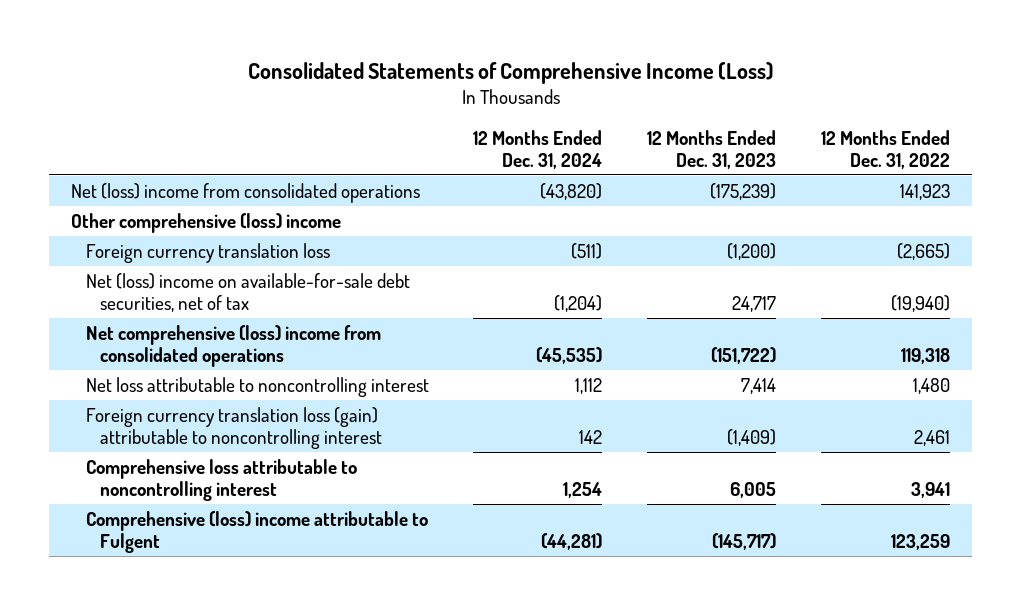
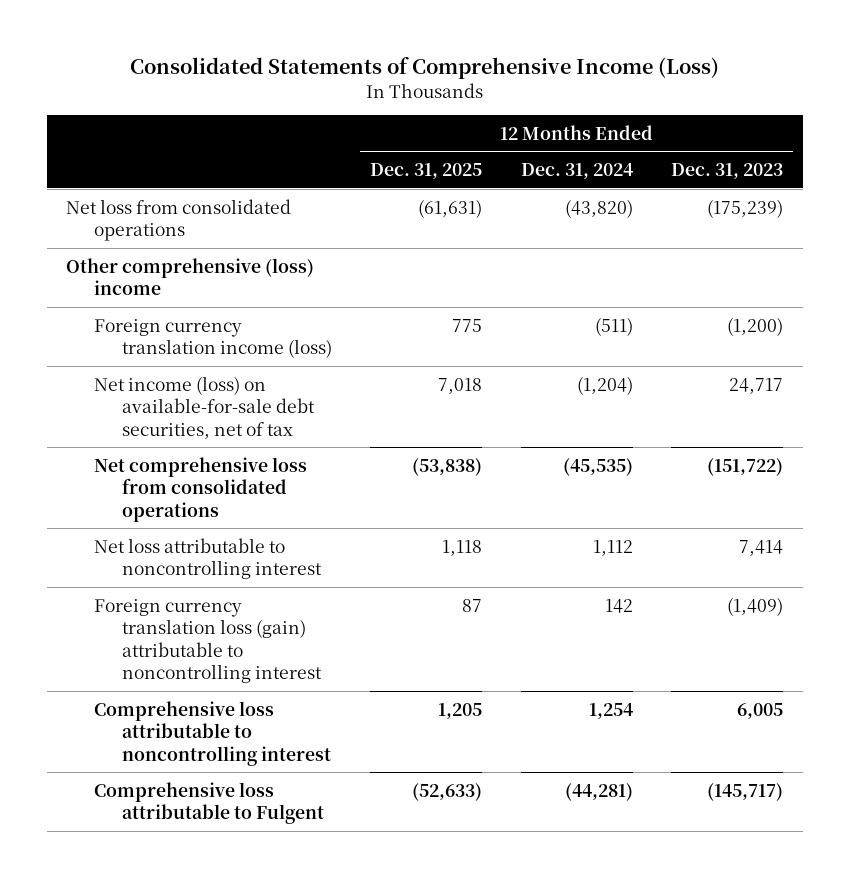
- | 12 Months Ended Dec. 31, 2024 | 12 Months Ended Dec. 31, 2023 | 12 Months Ended Dec. 31, 2022
+ | 12 Months Ended Dec. 31, 2025 | 12 Months Ended Dec. 31, 2024 | 12 Months Ended Dec. 31, 2023
- Net (loss) income from consolidated operations | (43,820) | (175,239) | 141,923
+ Net loss from consolidated operations | (61,631) | (43,820) | (175,239)
- Foreign currency translation loss | (511) | (1,200) | (2,665)
- Net (loss) income on available-for-sale debt securities, net of tax | (1,204) | 24,717 | (19,940)
- Net comprehensive (loss) income from consolidated operations | (45,535) | (151,722) | 119,318
+ Foreign currency translation income (loss) | 775 | (511) | (1,200)
+ Net income (loss) on available-for-sale debt securities, net of tax | 7,018 | (1,204) | 24,717
+ Net comprehensive loss from consolidated operations | (53,838) | (45,535) | (151,722)
- Comprehensive (loss) income attributable to Fulgent | (44,281) | (145,717) | 123,259
+ Comprehensive loss attributable to Fulgent | (52,633) | (44,281) | (145,717)

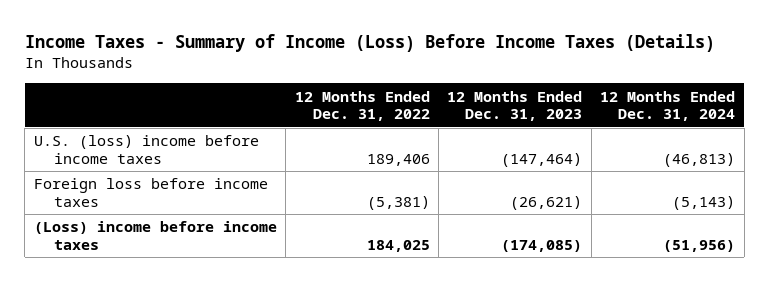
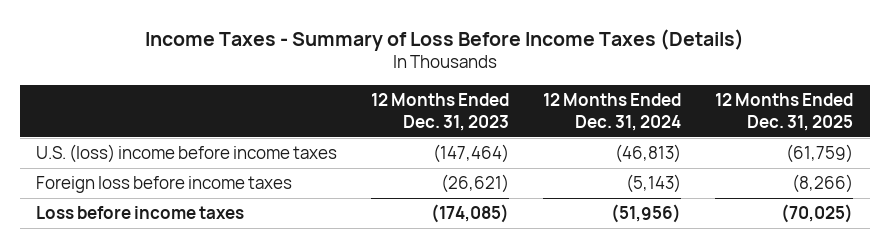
- Income Taxes - Summary of Income (Loss) Before Income Taxes (Details)
+ Income Taxes - Summary of Loss Before Income Taxes (Details)
- | 12 Months Ended Dec. 31, 2022 | 12 Months Ended Dec. 31, 2023 | 12 Months Ended Dec. 31, 2024
+ | 12 Months Ended Dec. 31, 2023 | 12 Months Ended Dec. 31, 2024 | 12 Months Ended Dec. 31, 2025
- (Loss) income before income taxes | 184,025 | (174,085) | (51,956)
+ Loss before income taxes | (174,085) | (51,956) | (70,025)

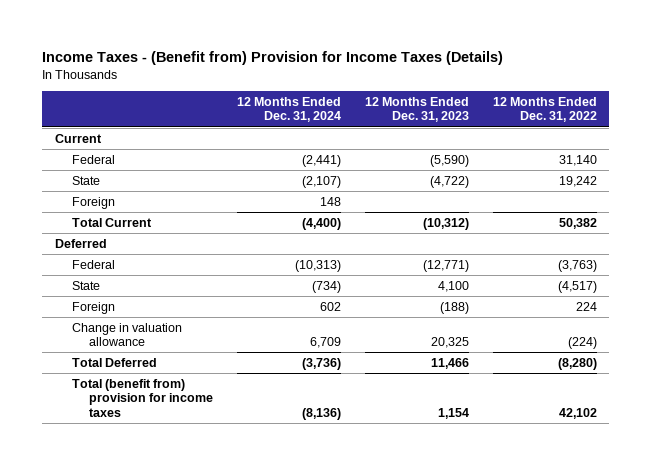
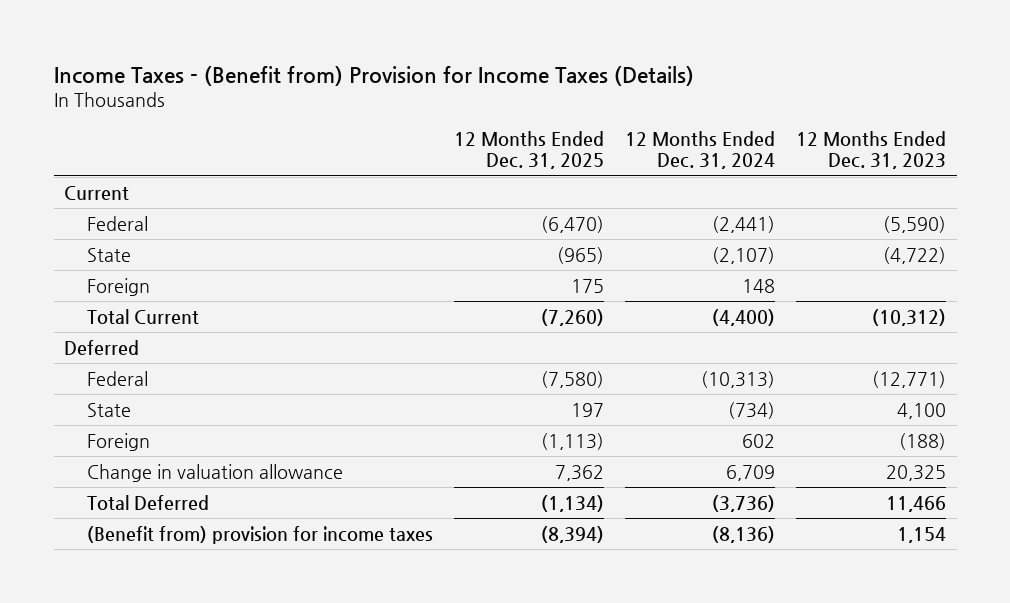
- | 12 Months Ended Dec. 31, 2024 | 12 Months Ended Dec. 31, 2023 | 12 Months Ended Dec. 31, 2022
+ | 12 Months Ended Dec. 31, 2025 | 12 Months Ended Dec. 31, 2024 | 12 Months Ended Dec. 31, 2023
- Total (benefit from) provision for income taxes | (8,136) | 1,154 | 42,102
+ (Benefit from) provision for income taxes | (8,394) | (8,136) | 1,154

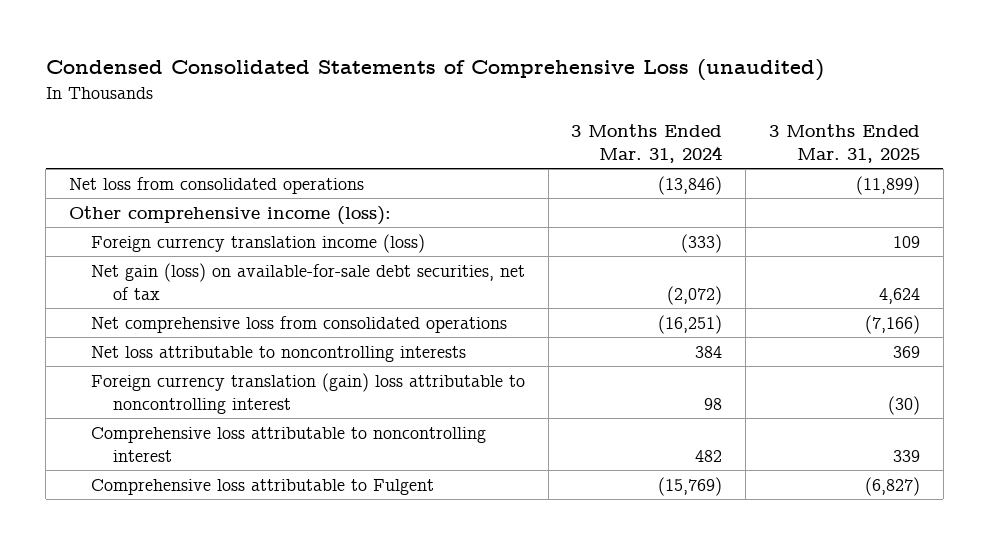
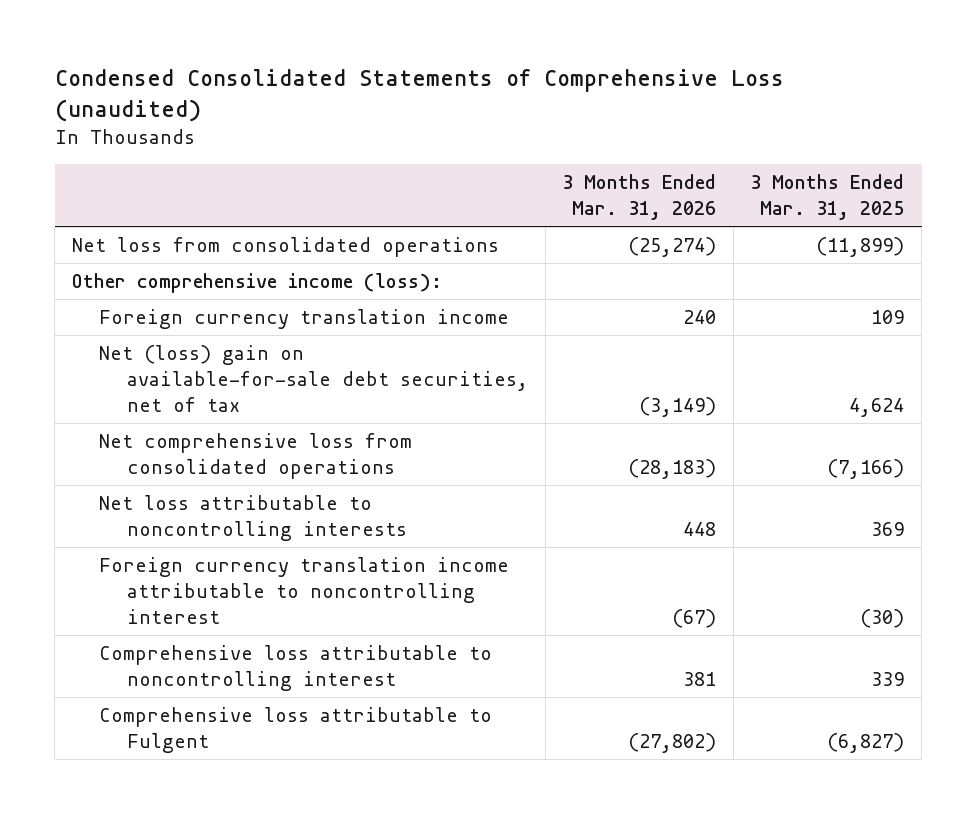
- | 3 Months Ended Mar. 31, 2024 | 3 Months Ended Mar. 31, 2025
+ | 3 Months Ended Mar. 31, 2026 | 3 Months Ended Mar. 31, 2025
- Foreign currency translation income (loss) | (333) | 109
- Net gain (loss) on available-for-sale debt securities, net of tax | (2,072) | 4,624
+ Foreign currency translation income | 240 | 109
+ Net (loss) gain on available-for-sale debt securities, net of tax | (3,149) | 4,624
- Foreign currency translation (gain) loss attributable to noncontrolling interest | 98 | (30)
+ Foreign currency translation income attributable to noncontrolling interest | (67) | (30)

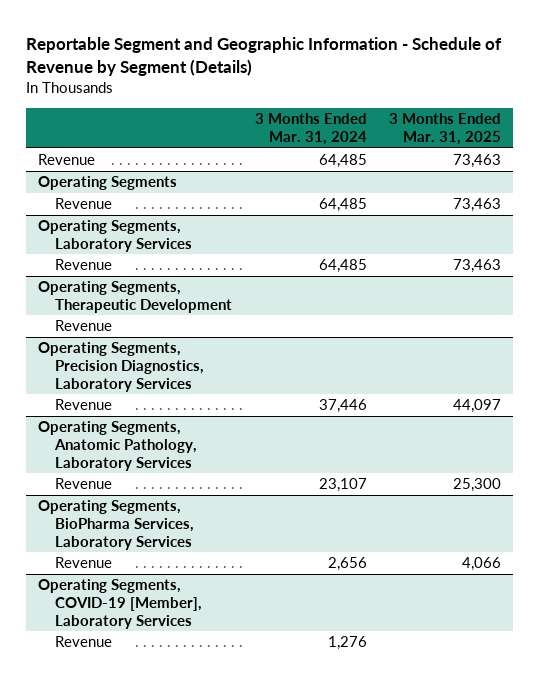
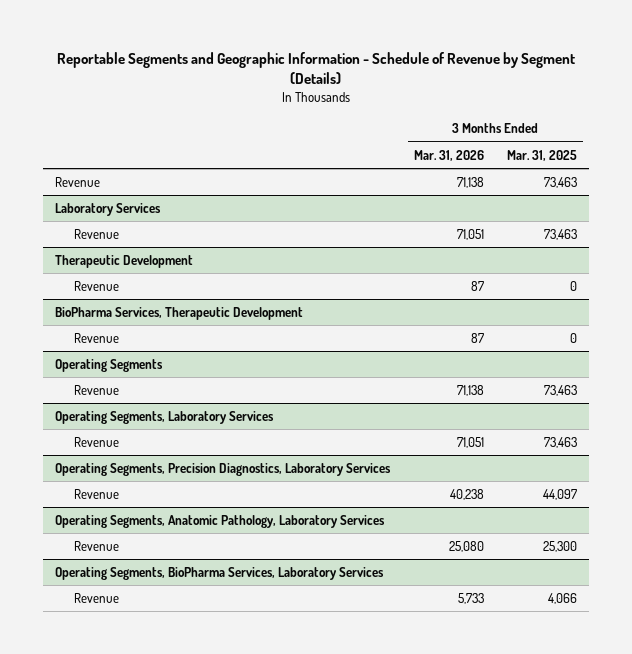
- Reportable Segment and Geographic Information - Schedule of Revenue by Segment (Details)
+ Reportable Segments and Geographic Information - Schedule of Revenue by Segment (Details)
- | 3 Months Ended Mar. 31, 2024 | 3 Months Ended Mar. 31, 2025
+ | 3 Months Ended Mar. 31, 2026 | 3 Months Ended Mar. 31, 2025
+ Laboratory Services
+ Revenue | 71,051 | 73,463
+ Therapeutic Development
+ Revenue | 87 | 0
+ BioPharma Services, Therapeutic Development
+ Revenue | 87 | 0
- Operating Segments, Therapeutic Development
- Revenue
- Operating Segments, COVID-19 [Member], Laboratory Services
- Revenue | 1,276 |

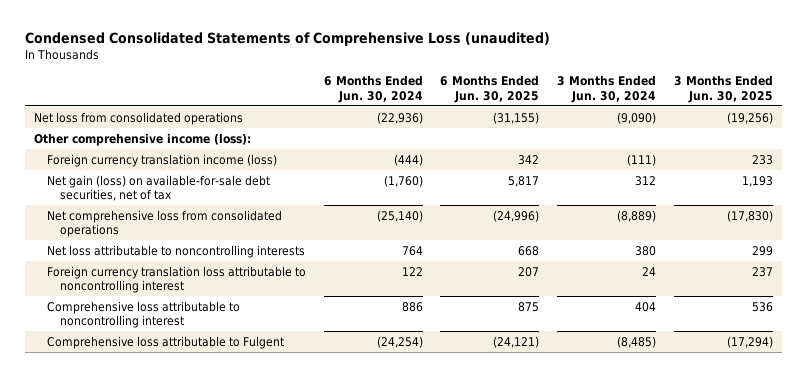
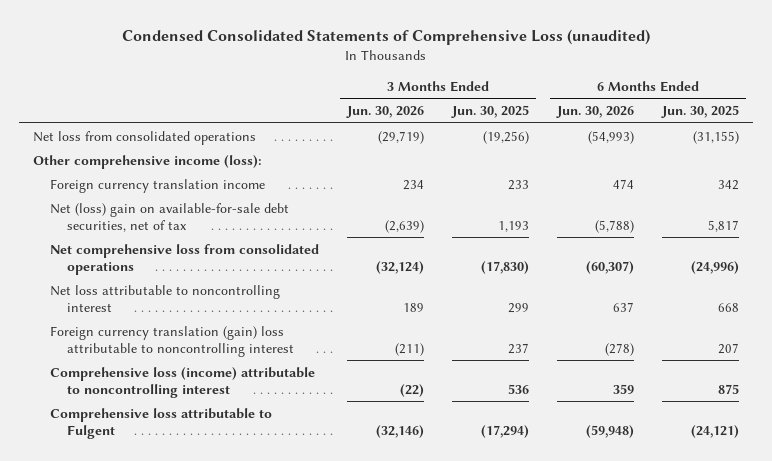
- | 6 Months Ended Jun. 30, 2024 | 6 Months Ended Jun. 30, 2025 | 3 Months Ended Jun. 30, 2024 | 3 Months Ended Jun. 30, 2025
+ | 3 Months Ended Jun. 30, 2026 | 3 Months Ended Jun. 30, 2025 | 6 Months Ended Jun. 30, 2026 | 6 Months Ended Jun. 30, 2025
- Foreign currency translation income (loss) | (444) | 342 | (111) | 233
- Net gain (loss) on available-for-sale debt securities, net of tax | (1,760) | 5,817 | 312 | 1,193
+ Foreign currency translation income | 234 | 233 | 474 | 342
+ Net (loss) gain on available-for-sale debt securities, net of tax | (2,639) | 1,193 | (5,788) | 5,817
- Net loss attributable to noncontrolling interests | 764 | 668 | 380 | 299
- Foreign currency translation loss attributable to noncontrolling interest | 122 | 207 | 24 | 237
- Comprehensive loss attributable to noncontrolling interest | 886 | 875 | 404 | 536
+ Net loss attributable to noncontrolling interest | 189 | 299 | 637 | 668
+ Foreign currency translation (gain) loss attributable to noncontrolling interest | (211) | 237 | (278) | 207
+ Comprehensive loss (income) attributable to noncontrolling interest | (22) | 536 | 359 | 875

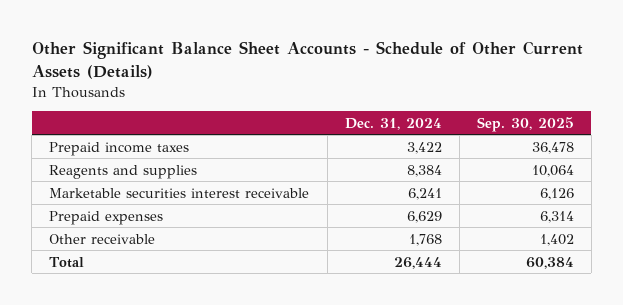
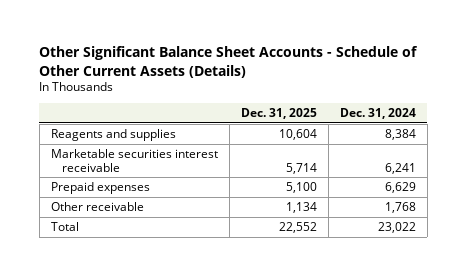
- | Dec. 31, 2024 | Sep. 30, 2025
+ | Dec. 31, 2025 | Dec. 31, 2024
- Prepaid income taxes | 3,422 | 36,478
- Total | 26,444 | 60,384
+ Total | 22,552 | 23,022

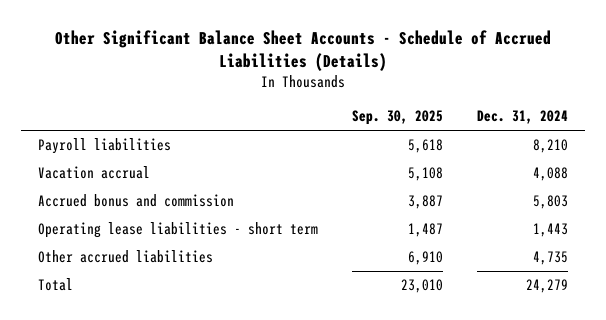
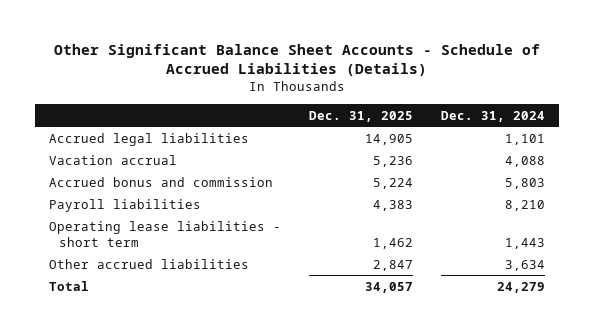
- | Sep. 30, 2025 | Dec. 31, 2024
+ | Dec. 31, 2025 | Dec. 31, 2024
+ Accrued legal liabilities | 14,905 | 1,101
moved down: Payroll liabilities | 4,383 | 8,210
- Other accrued liabilities | 6,910 | 4,735
+ Other accrued liabilities | 2,847 | 3,634

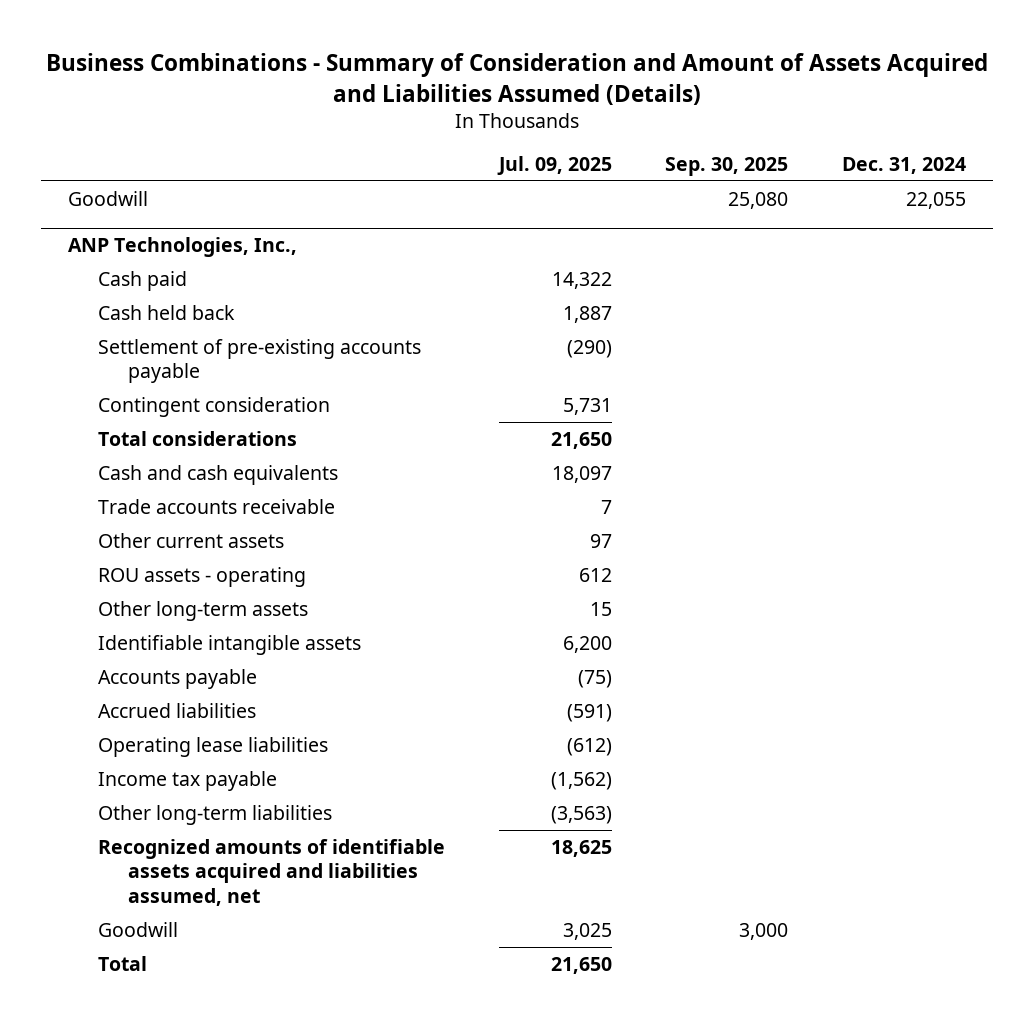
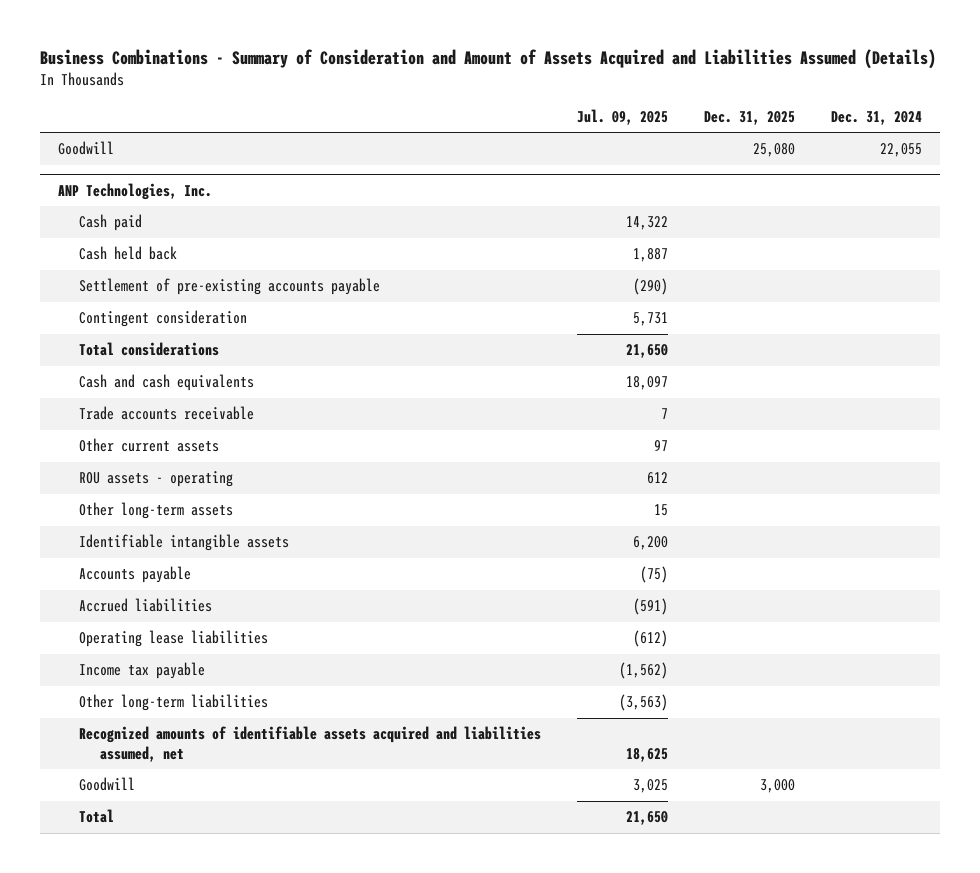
- | Jul. 09, 2025 | Sep. 30, 2025 | Dec. 31, 2024
+ | Jul. 09, 2025 | Dec. 31, 2025 | Dec. 31, 2024
- ANP Technologies, Inc.,
+ ANP Technologies, Inc.

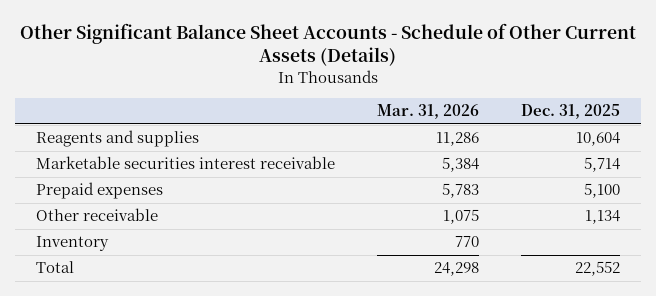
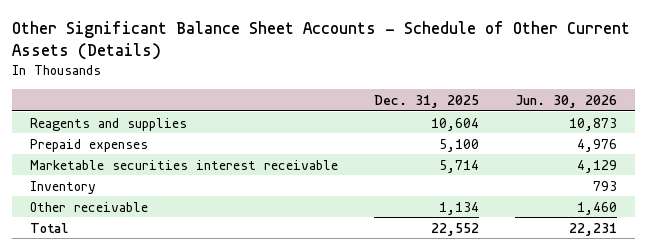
- | Mar. 31, 2026 | Dec. 31, 2025
+ | Dec. 31, 2025 | Jun. 30, 2026
moved down: Marketable securities interest receivable | 5,714 | 4,129
moved down: Other receivable | 1,134 | 1,460

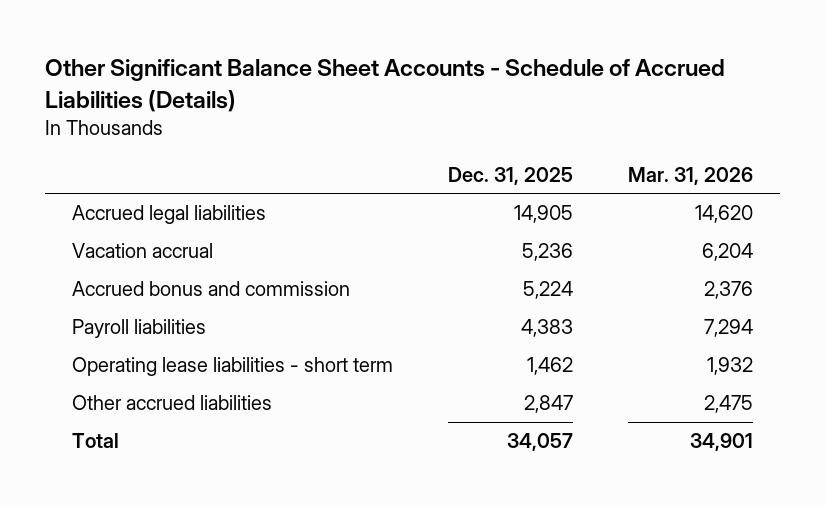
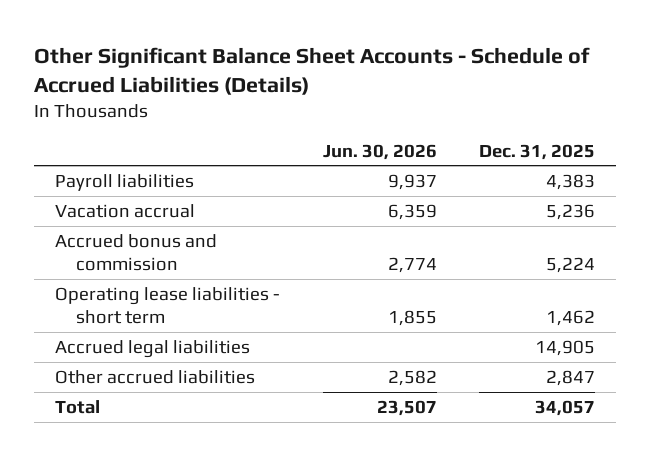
- | Dec. 31, 2025 | Mar. 31, 2026
+ | Jun. 30, 2026 | Dec. 31, 2025
moved up: Payroll liabilities | 9,937 | 4,383
moved down: Accrued legal liabilities | | 14,905

